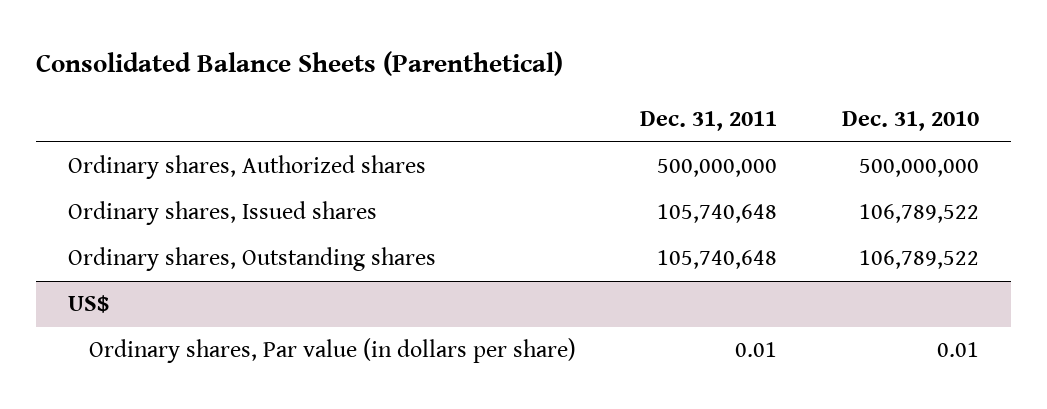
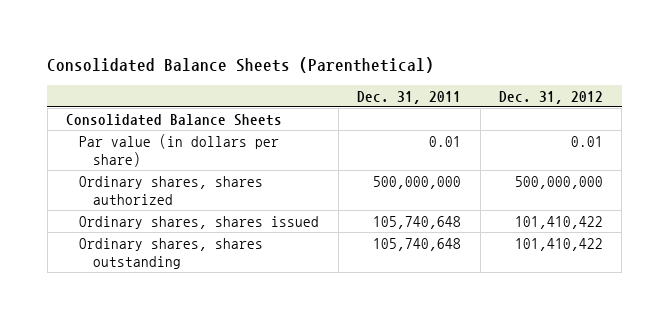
- | Dec. 31, 2011 | Dec. 31, 2010
+ | Dec. 31, 2011 | Dec. 31, 2012
- Ordinary shares, Authorized shares | 500,000,000 | 500,000,000
- Ordinary shares, Issued shares | 105,740,648 | 106,789,522
- Ordinary shares, Outstanding shares | 105,740,648 | 106,789,522
- US$
- Ordinary shares, Par value (in dollars per share) | 0.01 | 0.01
+ Consolidated Balance Sheets
+ Par value (in dollars per share) | 0.01 | 0.01
+ Ordinary shares, shares authorized | 500,000,000 | 500,000,000
+ Ordinary shares, shares issued | 105,740,648 | 101,410,422
+ Ordinary shares, shares outstanding | 105,740,648 | 101,410,422

